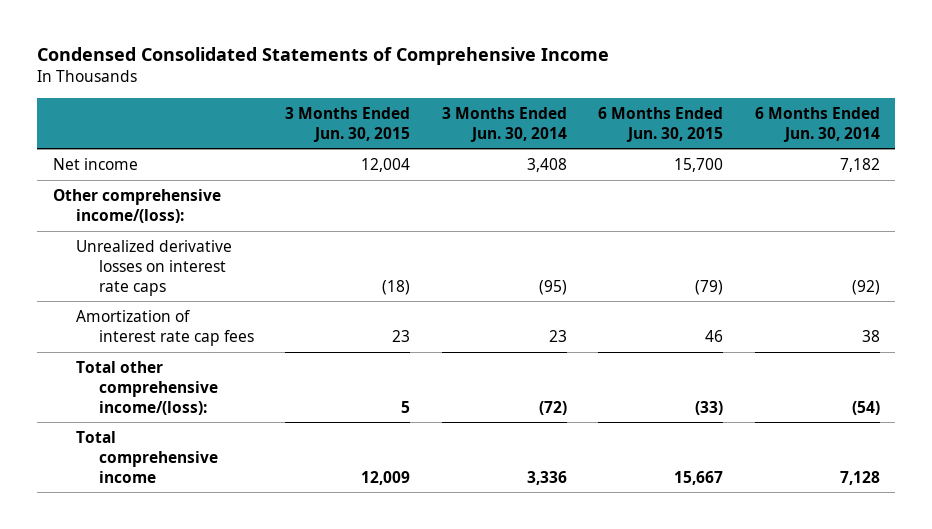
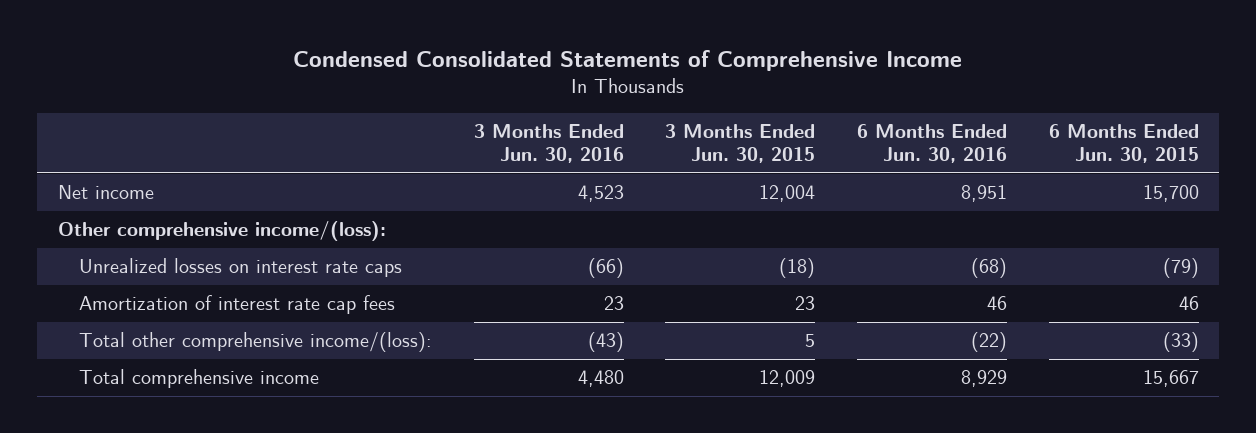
- | 3 Months Ended Jun. 30, 2015 | 3 Months Ended Jun. 30, 2014 | 6 Months Ended Jun. 30, 2015 | 6 Months Ended Jun. 30, 2014
+ | 3 Months Ended Jun. 30, 2016 | 3 Months Ended Jun. 30, 2015 | 6 Months Ended Jun. 30, 2016 | 6 Months Ended Jun. 30, 2015
- Unrealized derivative losses on interest rate caps | (18) | (95) | (79) | (92)
+ Unrealized losses on interest rate caps | (66) | (18) | (68) | (79)

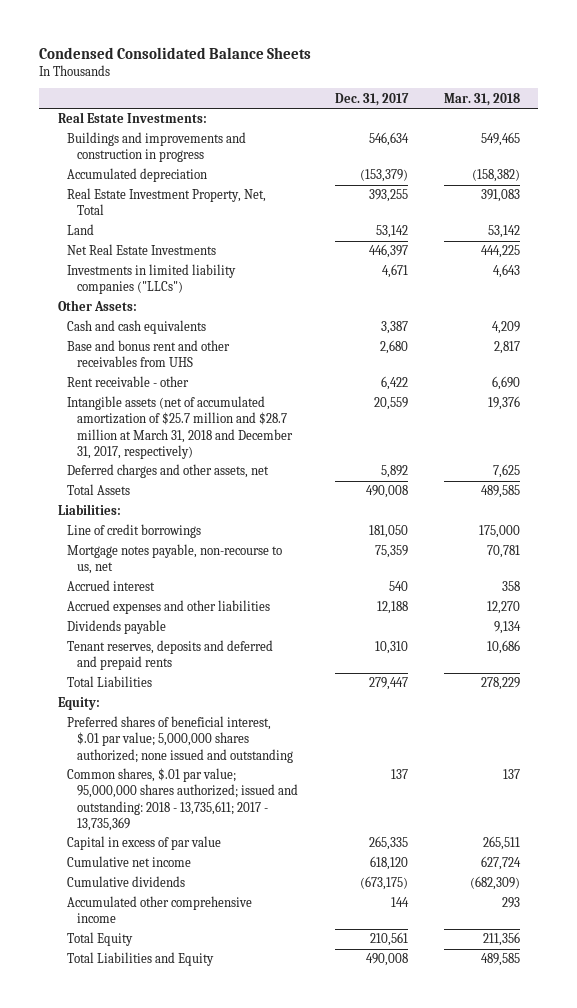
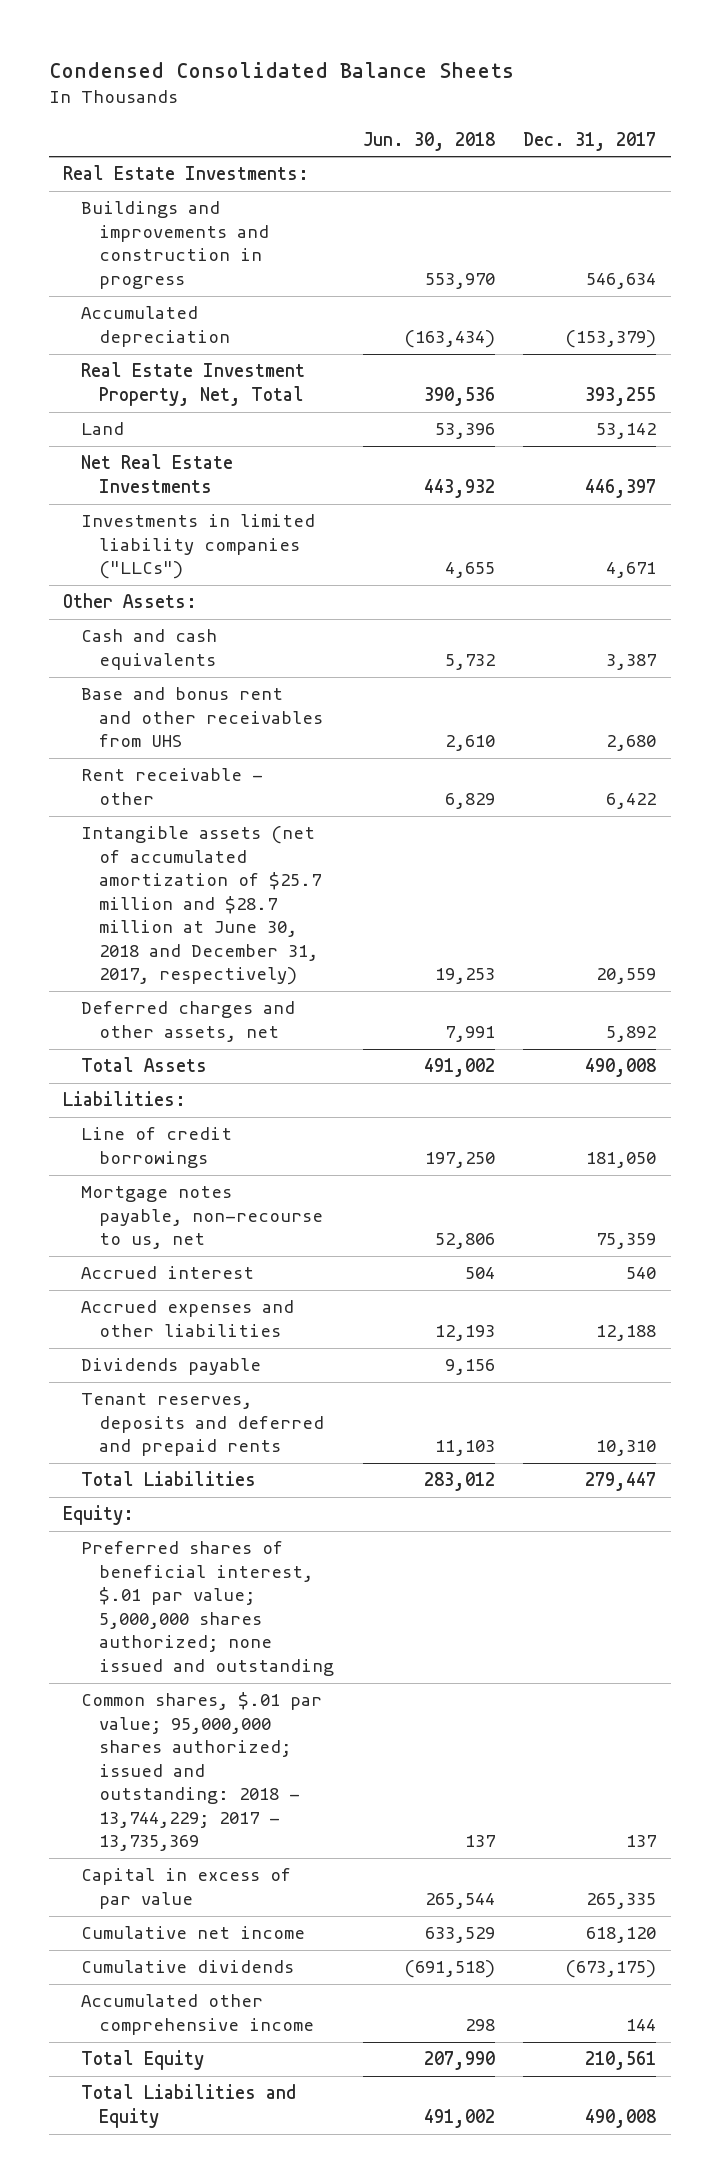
- | Dec. 31, 2017 | Mar. 31, 2018
+ | Jun. 30, 2018 | Dec. 31, 2017
- Intangible assets (net of accumulated amortization of $25.7 million and $28.7 million at March 31, 2018 and December 31, 2017, respectively) | 20,559 | 19,376
+ Intangible assets (net of accumulated amortization of $25.7 million and $28.7 million at June 30, 2018 and December 31, 2017, respectively) | 19,253 | 20,559
- Common shares, $.01 par value; 95,000,000 shares authorized; issued and outstanding: 2018 - 13,735,611; 2017 - 13,735,369 | 137 | 137
+ Common shares, $.01 par value; 95,000,000 shares authorized; issued and outstanding: 2018 - 13,744,229; 2017 - 13,735,369 | 137 | 137

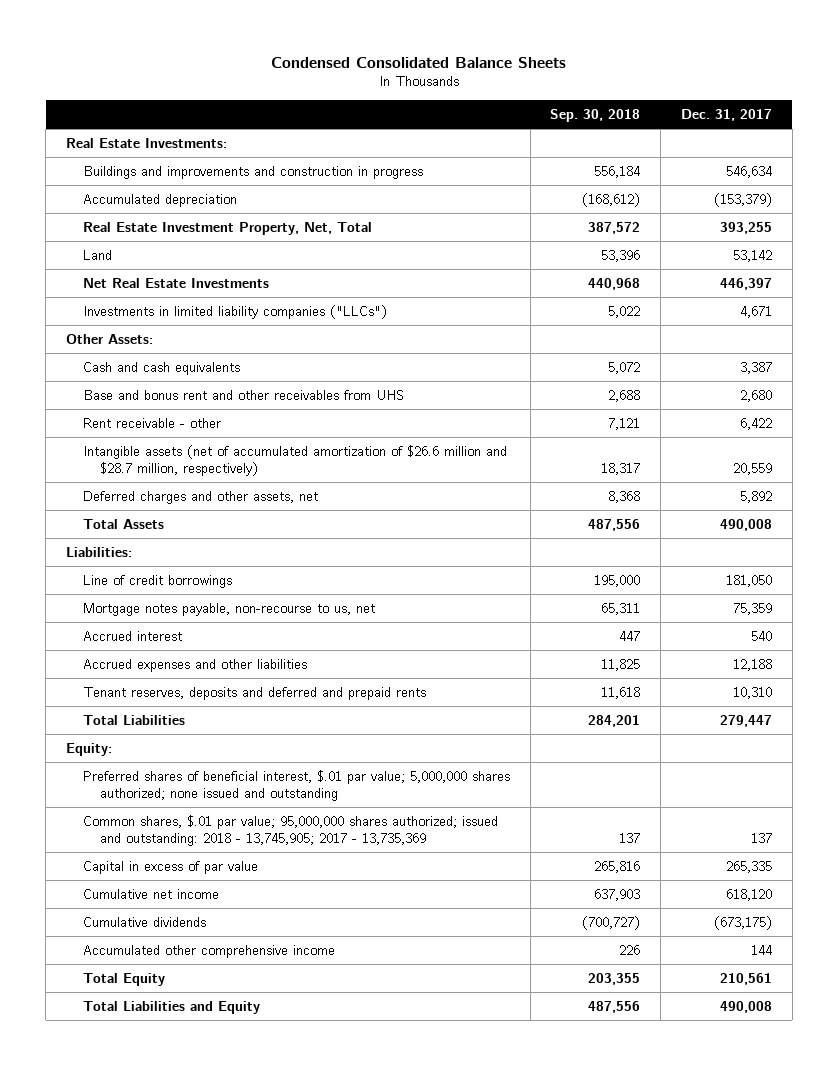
- | Jun. 30, 2018 | Dec. 31, 2017
+ | Sep. 30, 2018 | Dec. 31, 2017
- Intangible assets (net of accumulated amortization of $25.7 million and $28.7 million at June 30, 2018 and December 31, 2017, respectively) | 19,253 | 20,559
+ Intangible assets (net of accumulated amortization of $26.6 million and $28.7 million, respectively) | 18,317 | 20,559
- Dividends payable | 9,156 |
- Common shares, $.01 par value; 95,000,000 shares authorized; issued and outstanding: 2018 - 13,744,229; 2017 - 13,735,369 | 137 | 137
+ Common shares, $.01 par value; 95,000,000 shares authorized; issued and outstanding: 2018 - 13,745,905; 2017 - 13,735,369 | 137 | 137

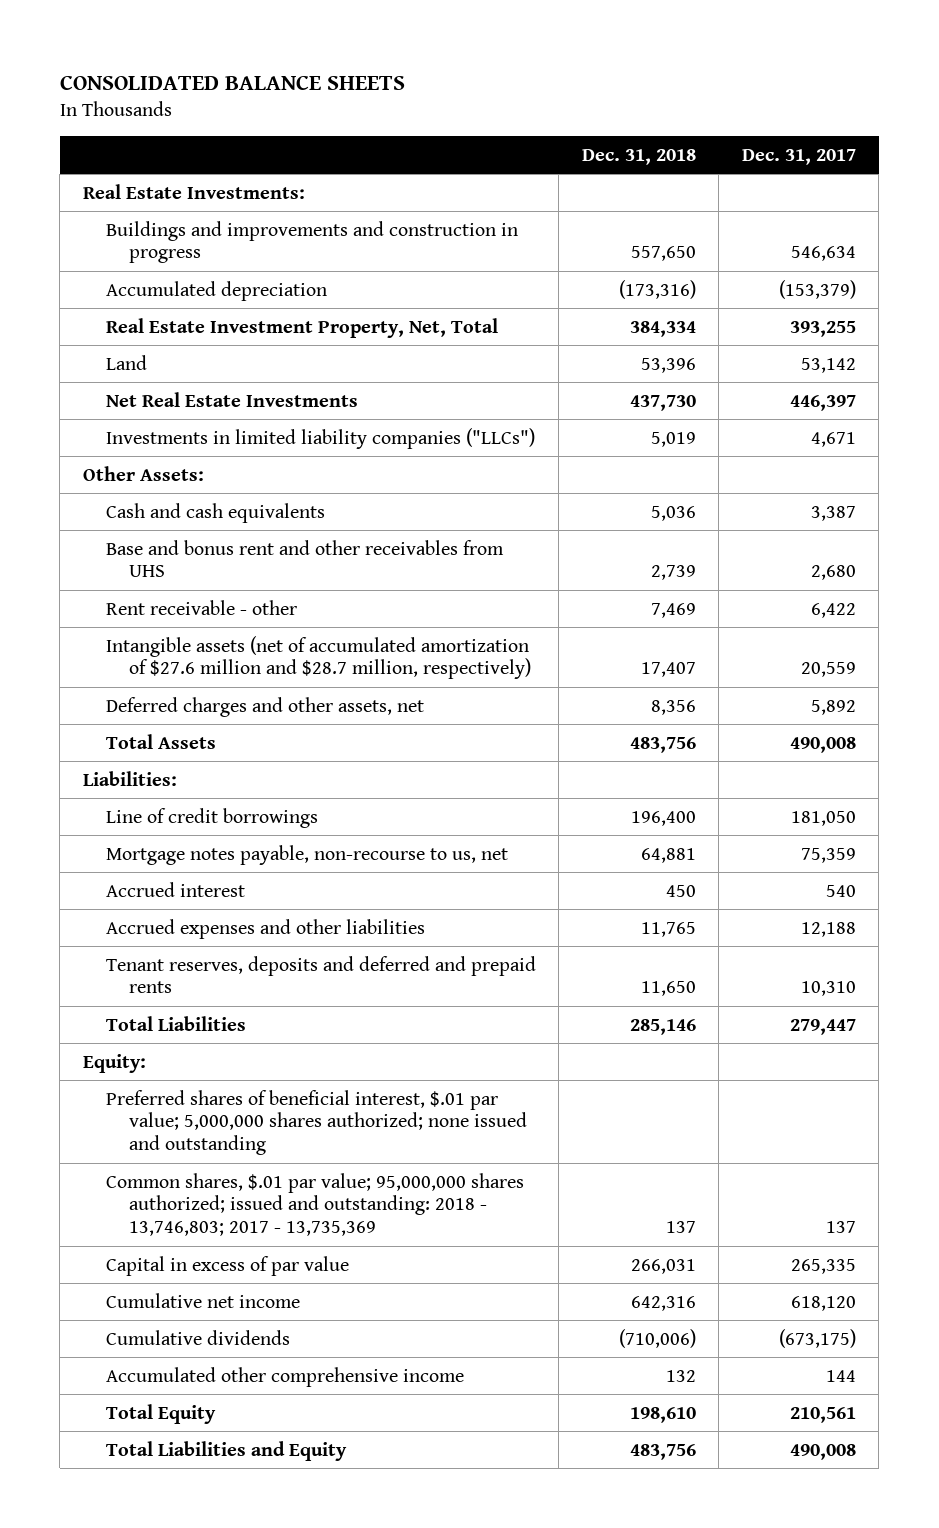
- Condensed Consolidated Balance Sheets
+ CONSOLIDATED BALANCE SHEETS
- | Sep. 30, 2018 | Dec. 31, 2017
+ | Dec. 31, 2018 | Dec. 31, 2017
- Intangible assets (net of accumulated amortization of $26.6 million and $28.7 million, respectively) | 18,317 | 20,559
+ Intangible assets (net of accumulated amortization of $27.6 million and $28.7 million, respectively) | 17,407 | 20,559
- Common shares, $.01 par value; 95,000,000 shares authorized; issued and outstanding: 2018 - 13,745,905; 2017 - 13,735,369 | 137 | 137
+ Common shares, $.01 par value; 95,000,000 shares authorized; issued and outstanding: 2018 - 13,746,803; 2017 - 13,735,369 | 137 | 137

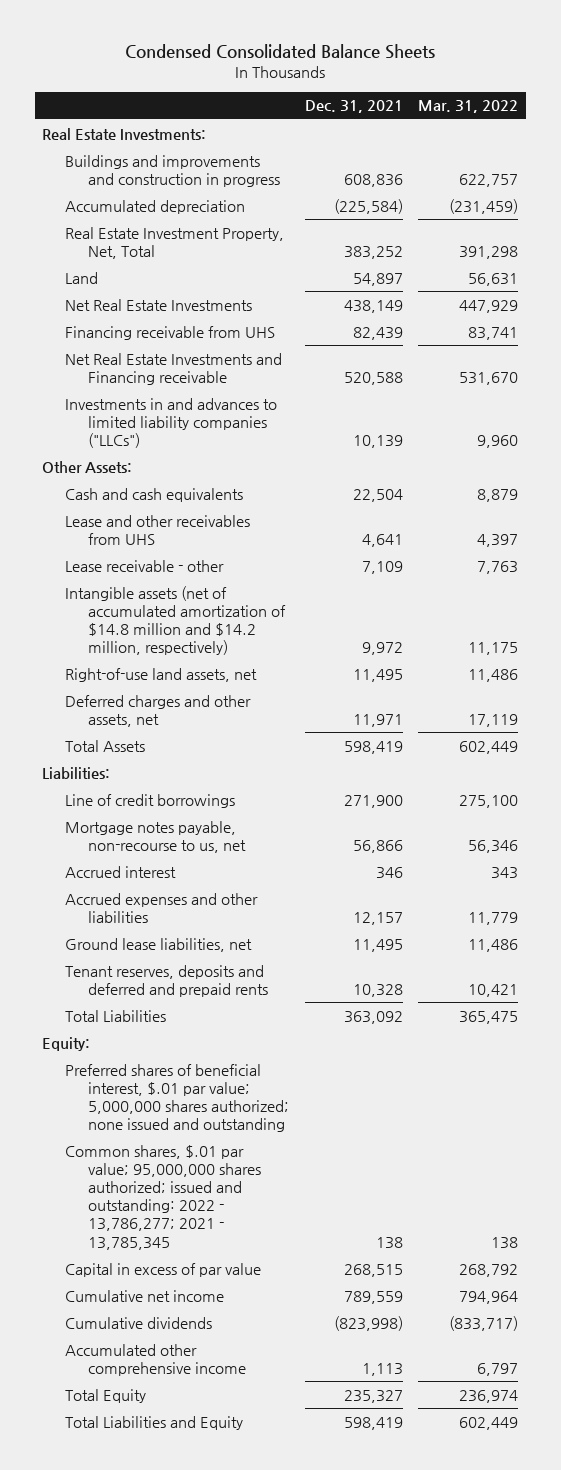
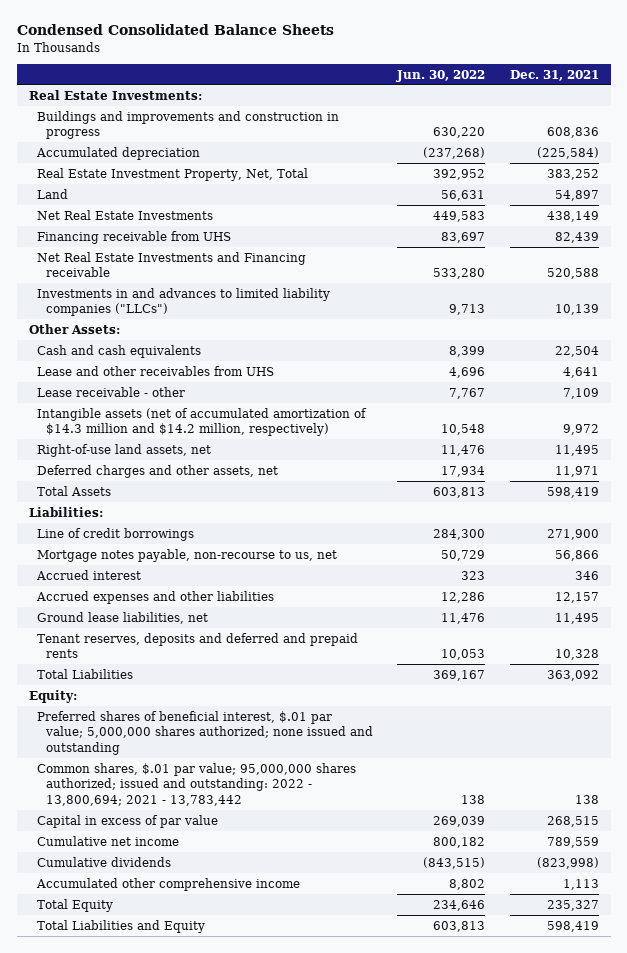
- | Dec. 31, 2021 | Mar. 31, 2022
+ | Jun. 30, 2022 | Dec. 31, 2021
- Intangible assets (net of accumulated amortization of $14.8 million and $14.2 million, respectively) | 9,972 | 11,175
+ Intangible assets (net of accumulated amortization of $14.3 million and $14.2 million, respectively) | 10,548 | 9,972
- Common shares, $.01 par value; 95,000,000 shares authorized; issued and outstanding: 2022 - 13,786,277; 2021 - 13,785,345 | 138 | 138
+ Common shares, $.01 par value; 95,000,000 shares authorized; issued and outstanding: 2022 - 13,800,694; 2021 - 13,783,442 | 138 | 138

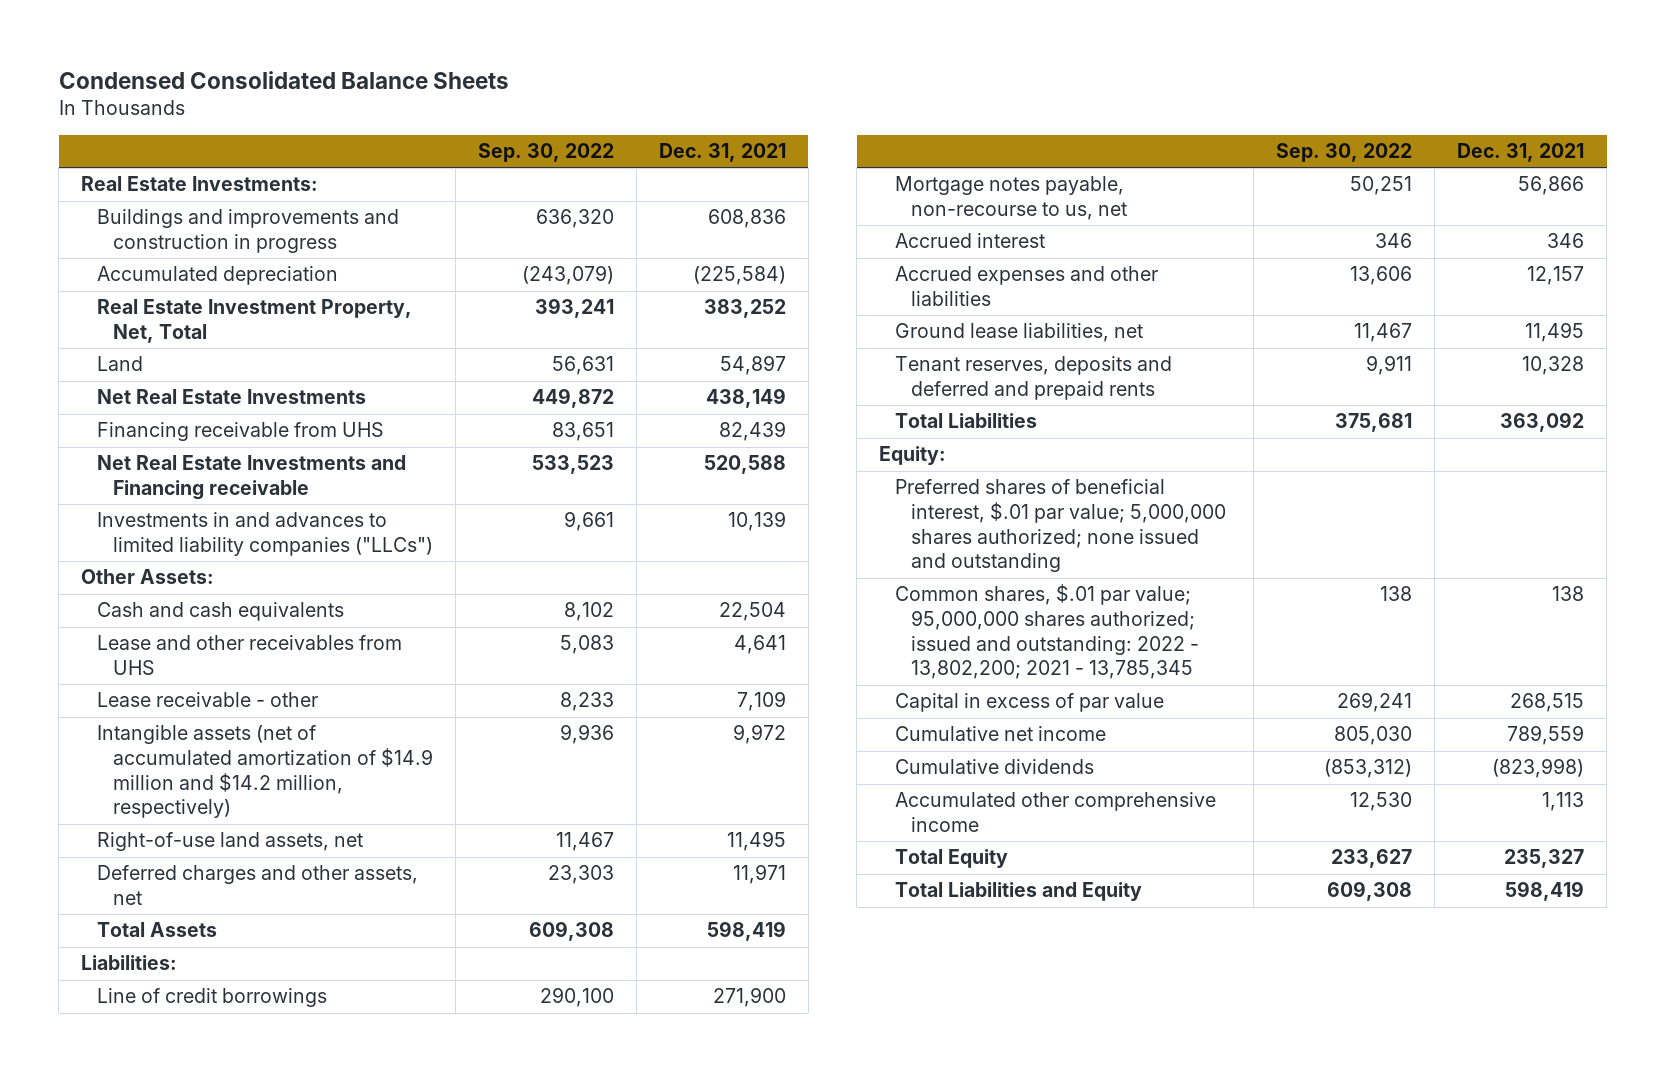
- | Jun. 30, 2022 | Dec. 31, 2021
+ | Sep. 30, 2022 | Dec. 31, 2021
- Intangible assets (net of accumulated amortization of $14.3 million and $14.2 million, respectively) | 10,548 | 9,972
+ Intangible assets (net of accumulated amortization of $14.9 million and $14.2 million, respectively) | 9,936 | 9,972
- Common shares, $.01 par value; 95,000,000 shares authorized; issued and outstanding: 2022 - 13,800,694; 2021 - 13,783,442 | 138 | 138
+ Common shares, $.01 par value; 95,000,000 shares authorized; issued and outstanding: 2022 - 13,802,200; 2021 - 13,785,345 | 138 | 138

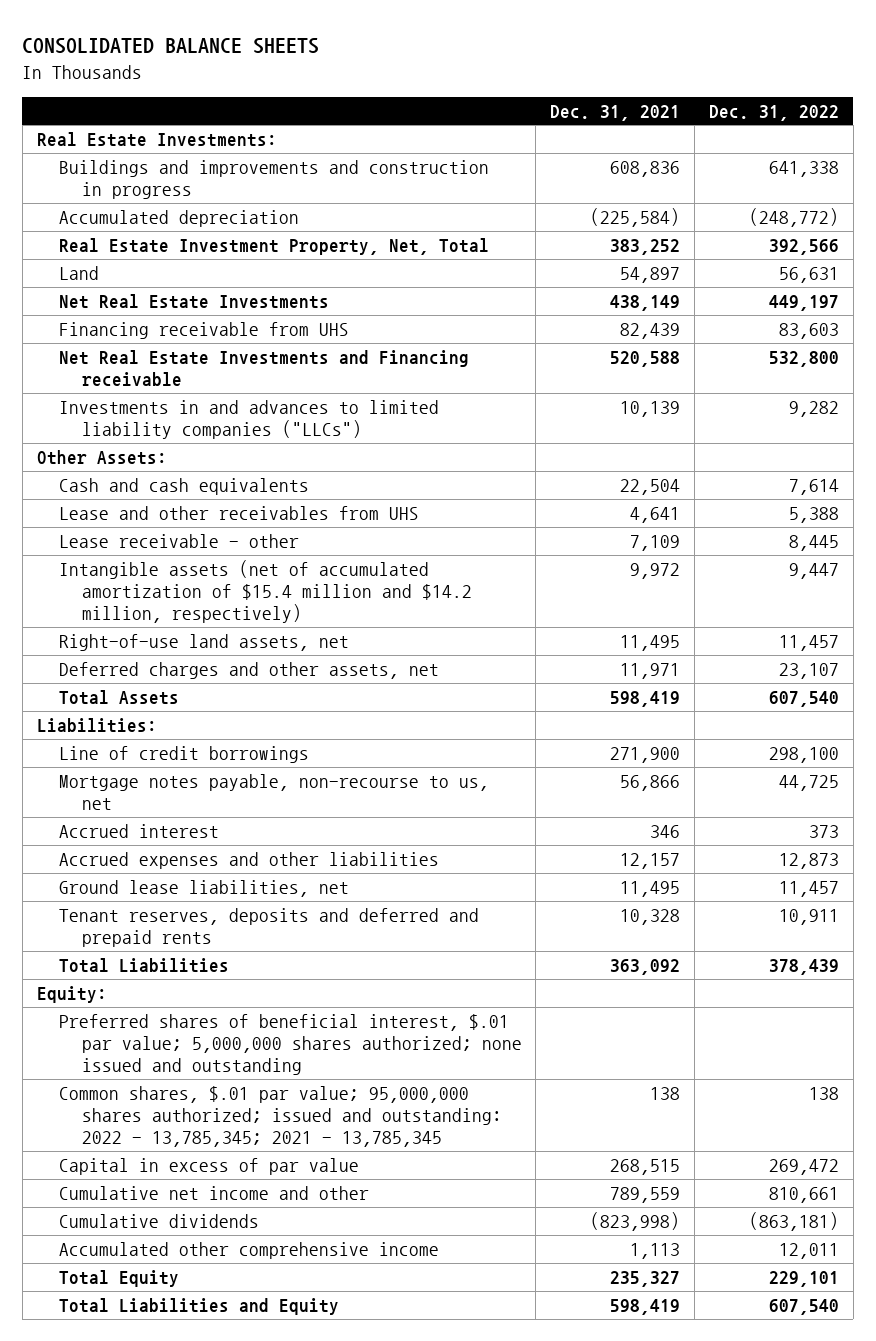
- Condensed Consolidated Balance Sheets
+ CONSOLIDATED BALANCE SHEETS
- | Sep. 30, 2022 | Dec. 31, 2021
+ | Dec. 31, 2021 | Dec. 31, 2022
- Intangible assets (net of accumulated amortization of $14.9 million and $14.2 million, respectively) | 9,936 | 9,972
+ Intangible assets (net of accumulated amortization of $15.4 million and $14.2 million, respectively) | 9,972 | 9,447
- Common shares, $.01 par value; 95,000,000 shares authorized; issued and outstanding: 2022 - 13,802,200; 2021 - 13,785,345 | 138 | 138
+ Common shares, $.01 par value; 95,000,000 shares authorized; issued and outstanding: 2022 - 13,785,345; 2021 - 13,785,345 | 138 | 138
- Cumulative net income | 805,030 | 789,559
+ Cumulative net income and other | 789,559 | 810,661

